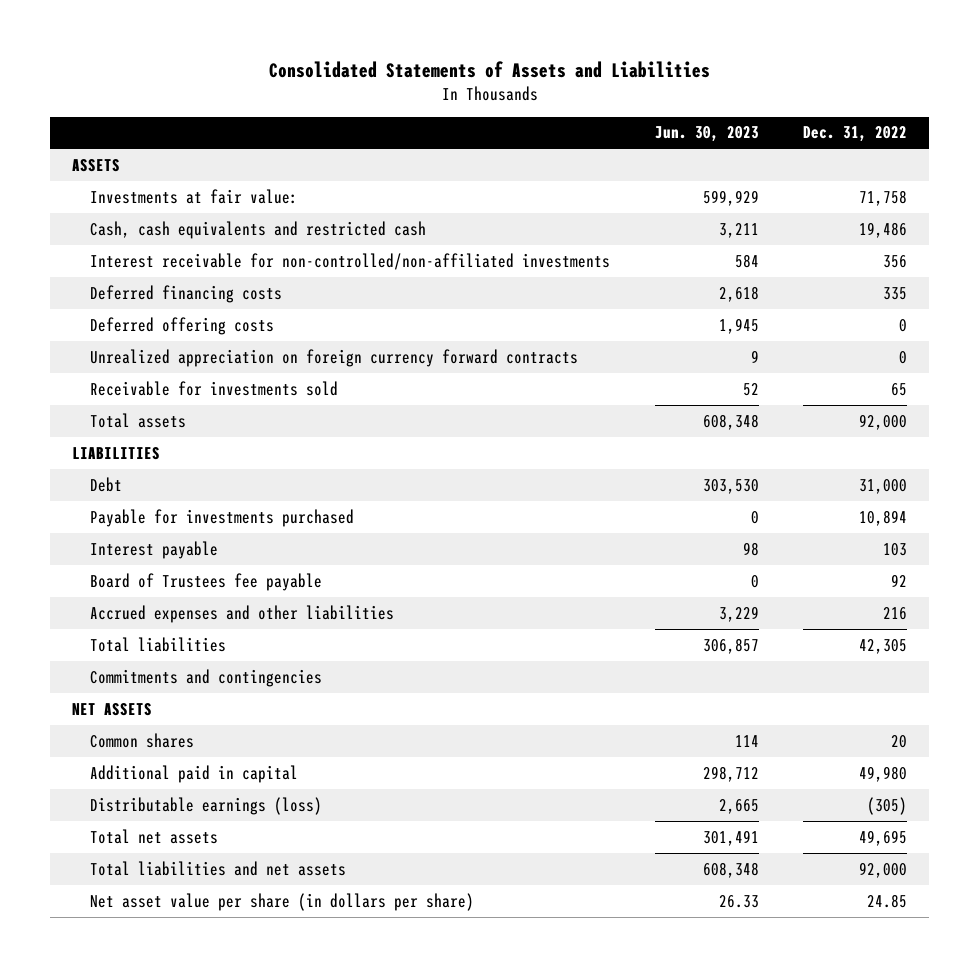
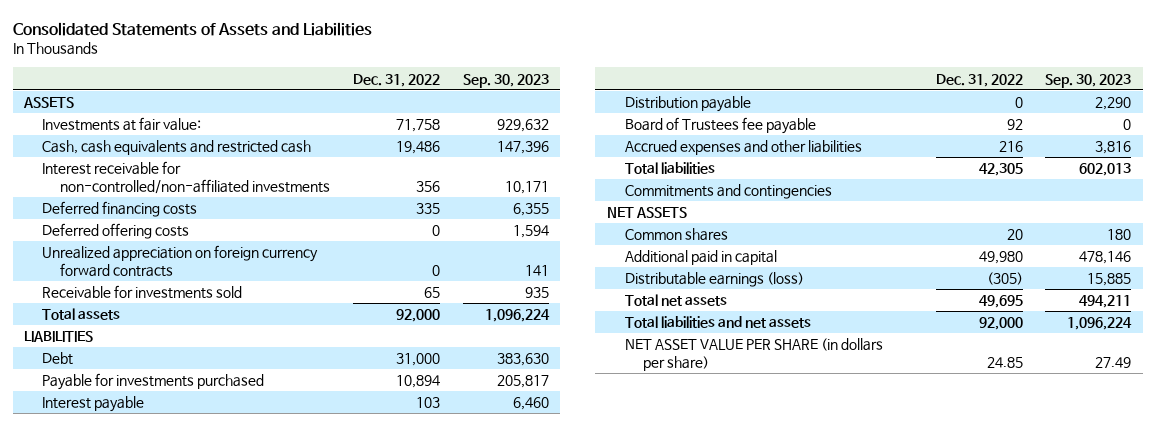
- | Jun. 30, 2023 | Dec. 31, 2022
+ | Dec. 31, 2022 | Sep. 30, 2023
+ Distribution payable | 0 | 2,290
- Net asset value per share (in dollars per share) | 26.33 | 24.85
+ NET ASSET VALUE PER SHARE (in dollars per share) | 24.85 | 27.49

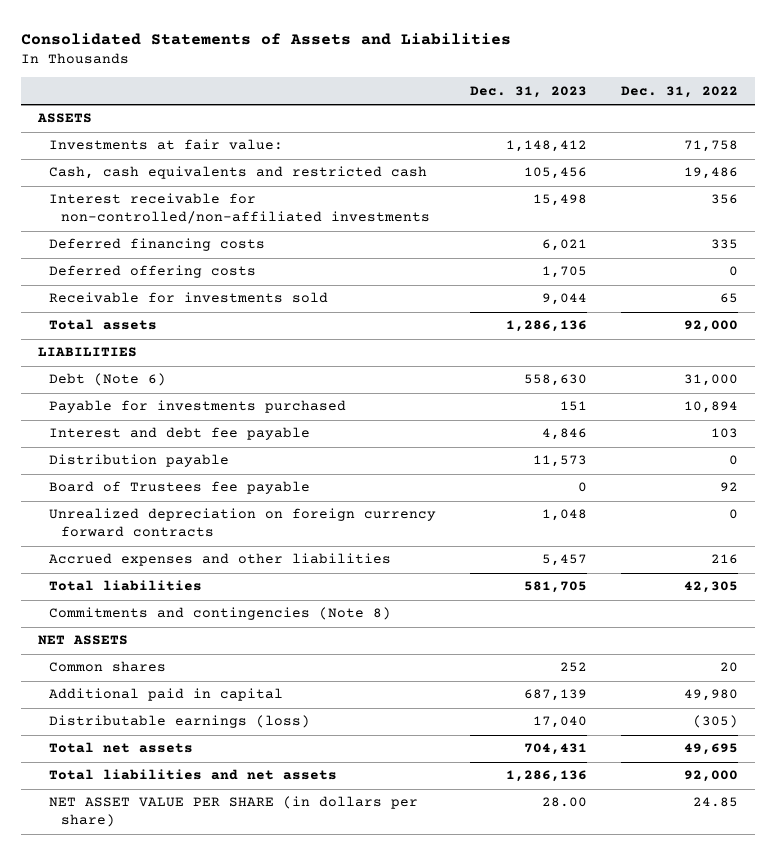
- | Dec. 31, 2022 | Sep. 30, 2023
+ | Dec. 31, 2023 | Dec. 31, 2022
- Unrealized appreciation on foreign currency forward contracts | 0 | 141
- Debt | 31,000 | 383,630
+ Debt (Note 6) | 558,630 | 31,000
- Interest payable | 103 | 6,460
+ Interest and debt fee payable | 4,846 | 103
+ Unrealized depreciation on foreign currency forward contracts | 1,048 | 0
- Commitments and contingencies
+ Commitments and contingencies (Note 8)

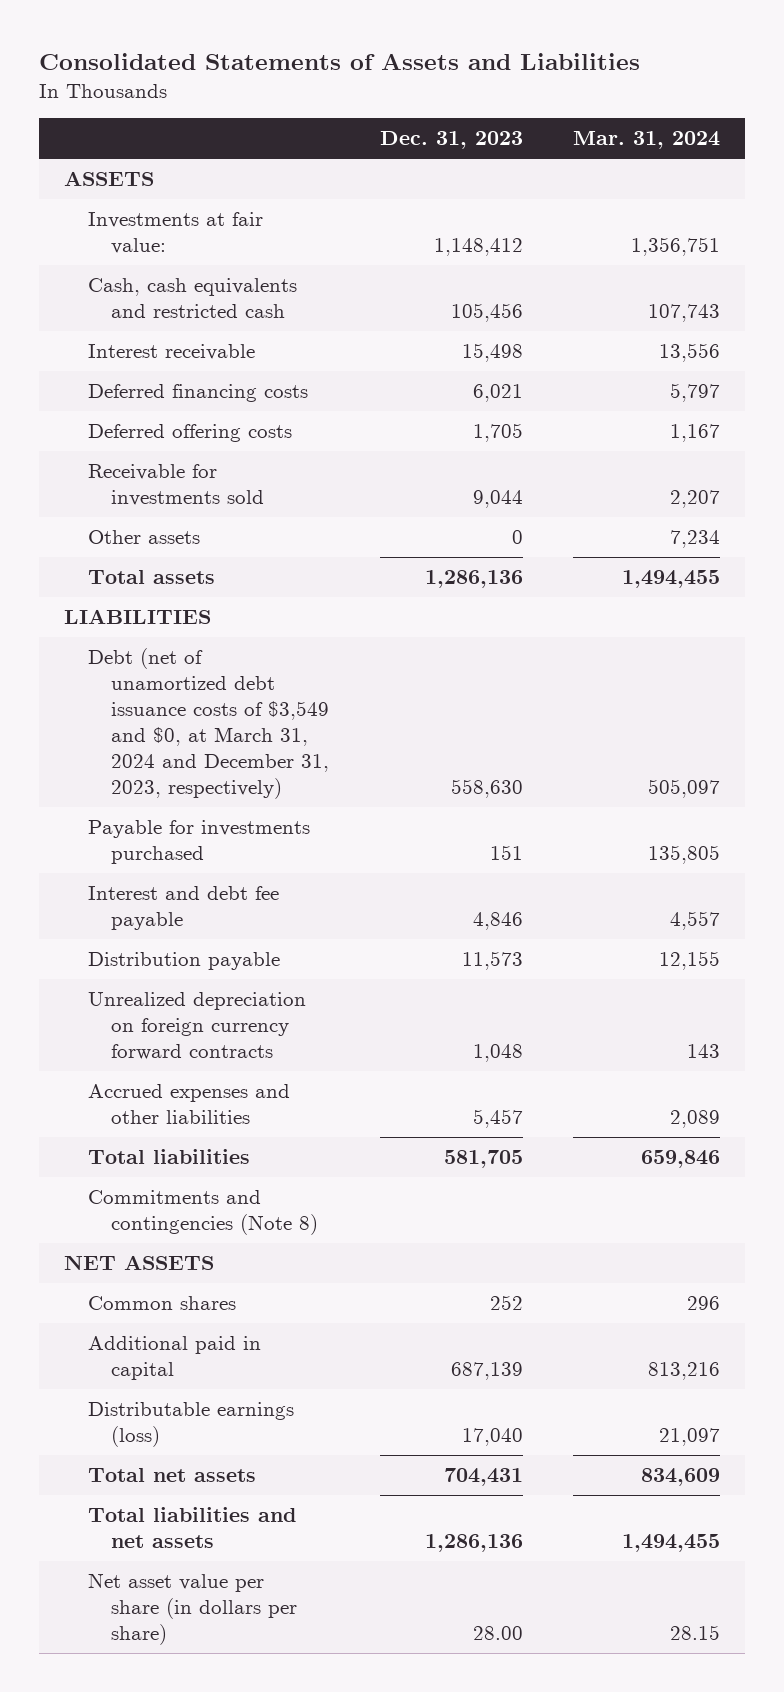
- | Dec. 31, 2023 | Dec. 31, 2022
+ | Dec. 31, 2023 | Mar. 31, 2024
- Interest receivable for non-controlled/non-affiliated investments | 15,498 | 356
+ Interest receivable | 15,498 | 13,556
+ Other assets | 0 | 7,234
- Debt (Note 6) | 558,630 | 31,000
+ Debt (net of unamortized debt issuance costs of $3,549 and $0, at March 31, 2024 and December 31, 2023, respectively) | 558,630 | 505,097
- Board of Trustees fee payable | 0 | 92
- NET ASSET VALUE PER SHARE (in dollars per share) | 28.00 | 24.85
+ Net asset value per share (in dollars per share) | 28.00 | 28.15

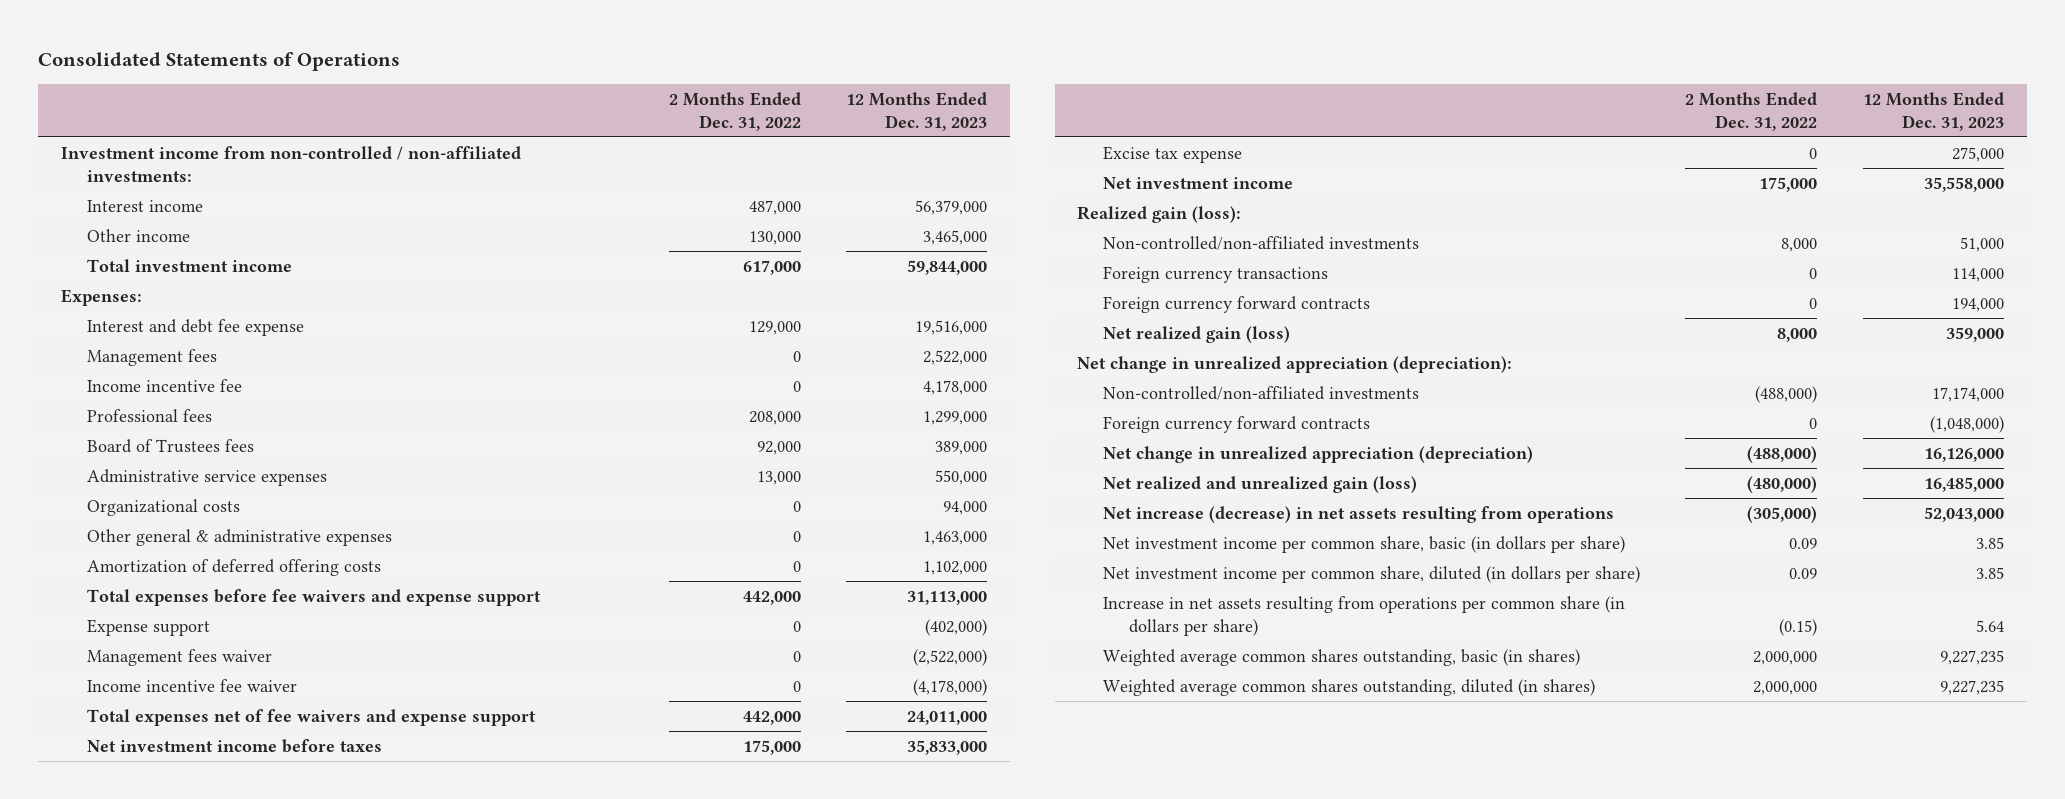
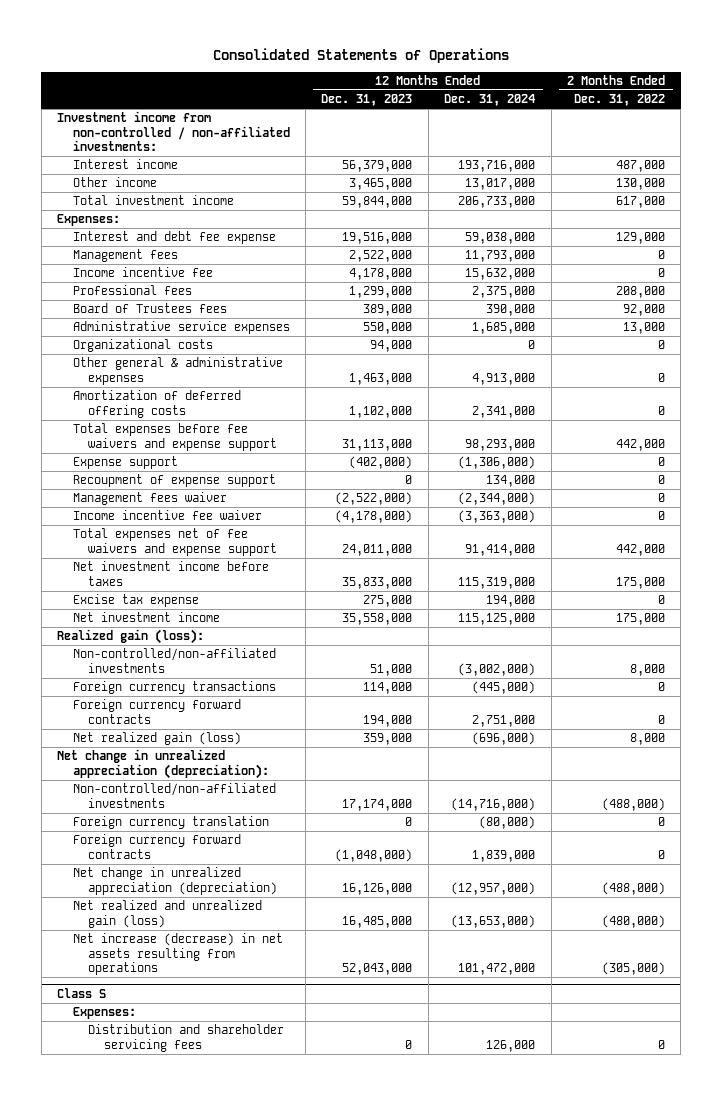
- | 2 Months Ended Dec. 31, 2022 | 12 Months Ended Dec. 31, 2023
+ | 12 Months Ended Dec. 31, 2023 | 12 Months Ended Dec. 31, 2024 | 2 Months Ended Dec. 31, 2022
+ Recoupment of expense support | 0 | 134,000 | 0
+ Foreign currency translation | 0 | (80,000) | 0
- Net investment income per common share, basic (in dollars per share) | 0.09 | 3.85
- Net investment income per common share, diluted (in dollars per share) | 0.09 | 3.85
- Increase in net assets resulting from operations per common share (in dollars per share) | (0.15) | 5.64
- Weighted average common shares outstanding, basic (in shares) | 2,000,000 | 9,227,235
- Weighted average common shares outstanding, diluted (in shares) | 2,000,000 | 9,227,235
+ Class S
+ Expenses:
+ Distribution and shareholder servicing fees | 0 | 126,000 | 0

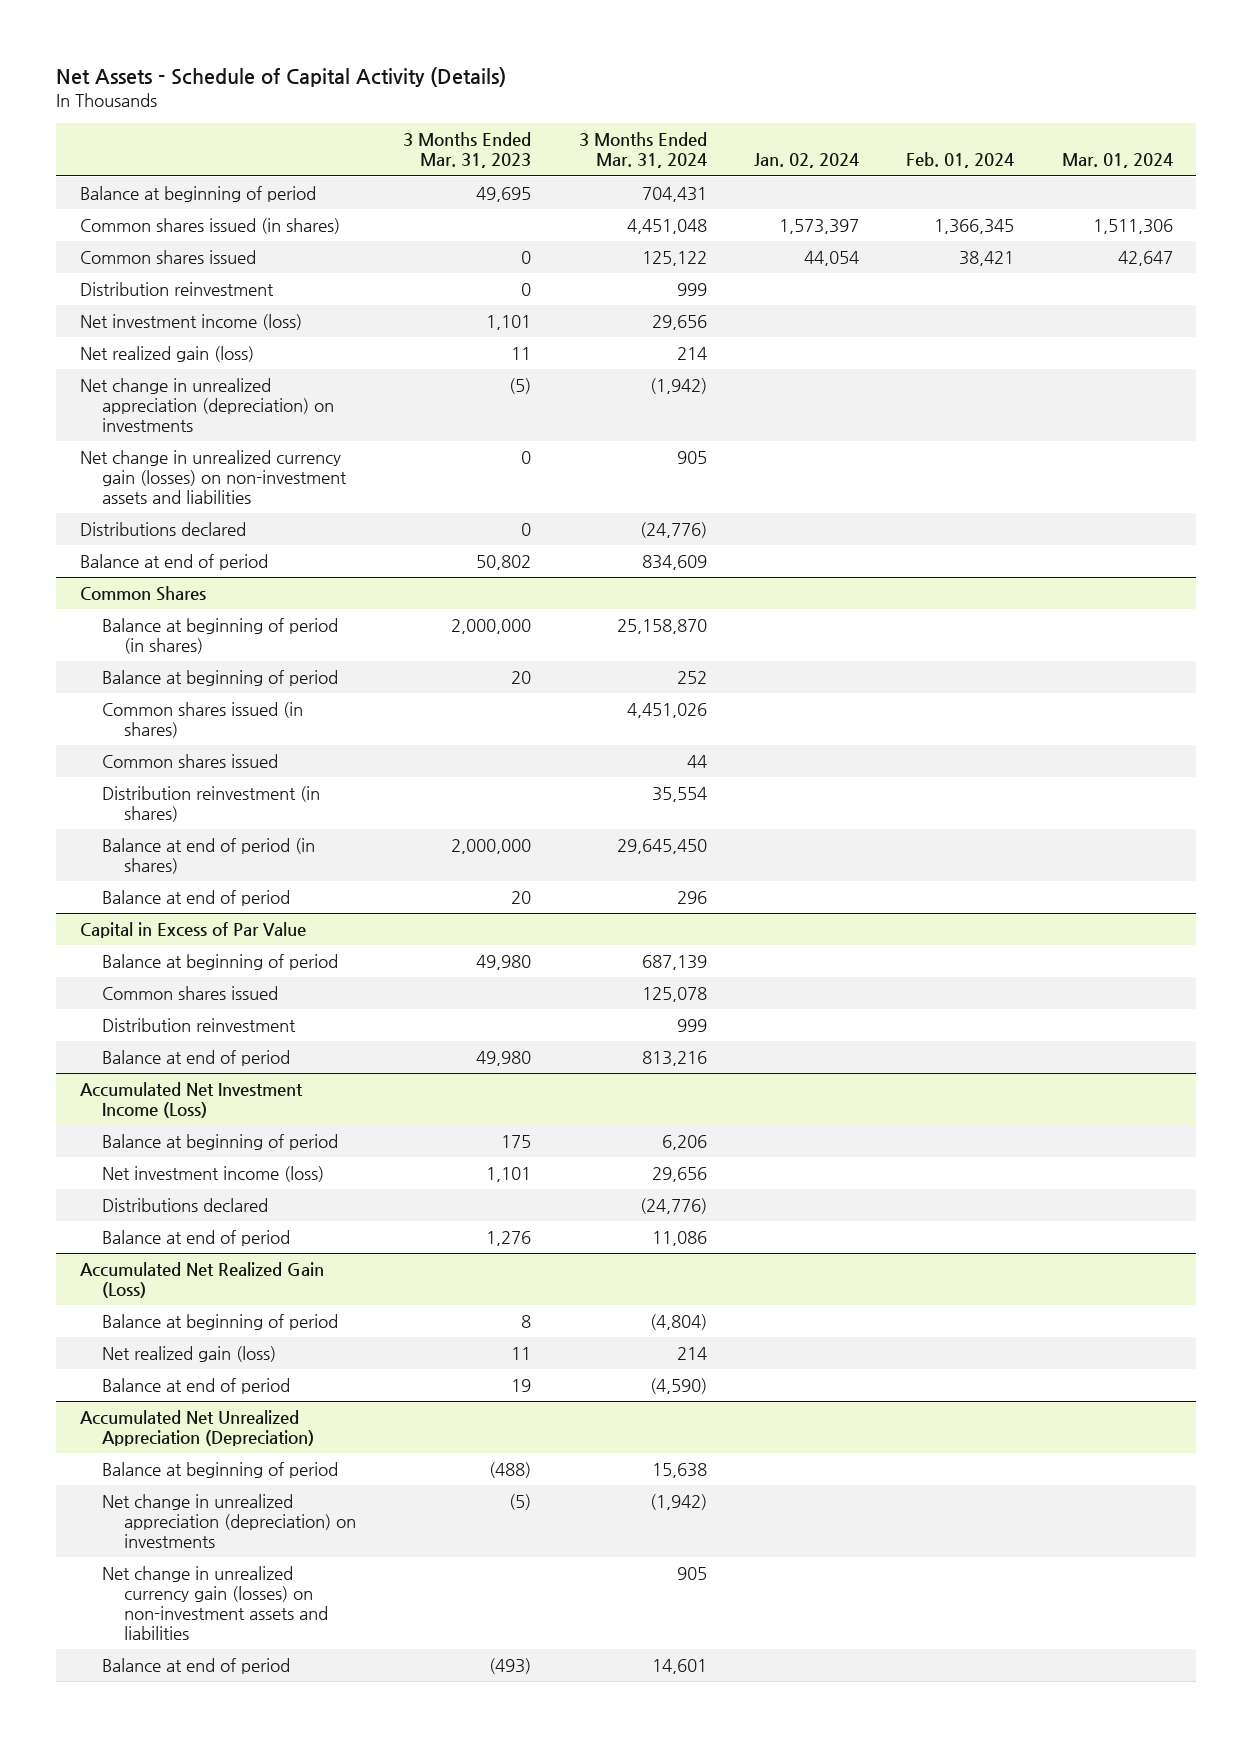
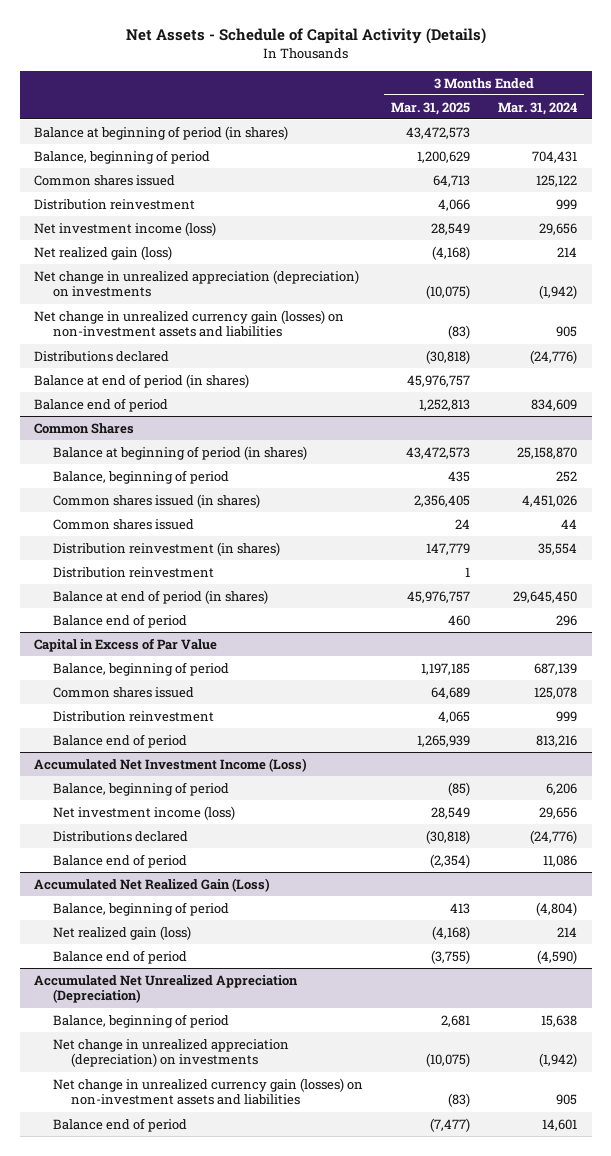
- | 3 Months Ended Mar. 31, 2023 | 3 Months Ended Mar. 31, 2024 | Jan. 02, 2024 | Feb. 01, 2024 | Mar. 01, 2024
+ | 3 Months Ended Mar. 31, 2025 | 3 Months Ended Mar. 31, 2024
- Balance at beginning of period | 49,695 | 704,431 | | |
- Common shares issued (in shares) | | 4,451,048 | 1,573,397 | 1,366,345 | 1,511,306
+ Balance at beginning of period (in shares) | 43,472,573 |
+ Balance, beginning of period | 1,200,629 | 704,431
- Balance at end of period | 50,802 | 834,609 | | |
+ Balance at end of period (in shares) | 45,976,757 |
+ Balance end of period | 1,252,813 | 834,609
@ Common Shares
- Balance at beginning of period | 20 | 252 | | |
+ Balance, beginning of period | 435 | 252
+ Distribution reinvestment | 1 |
- Balance at end of period | 20 | 296 | | |
+ Balance end of period | 460 | 296
@ Capital in Excess of Par Value
- Balance at beginning of period | 49,980 | 687,139 | | |
+ Balance, beginning of period | 1,197,185 | 687,139
- Balance at end of period | 49,980 | 813,216 | | |
+ Balance end of period | 1,265,939 | 813,216
@ Accumulated Net Investment Income (Loss)
- Balance at beginning of period | 175 | 6,206 | | |
+ Balance, beginning of period | (85) | 6,206
- Balance at end of period | 1,276 | 11,086 | | |
+ Balance end of period | (2,354) | 11,086
@ Accumulated Net Realized Gain (Loss)
- Balance at beginning of period | 8 | (4,804) | | |
+ Balance, beginning of period | 413 | (4,804)
- Balance at end of period | 19 | (4,590) | | |
+ Balance end of period | (3,755) | (4,590)
@ Accumulated Net Unrealized Appreciation (Depreciation)
- Balance at beginning of period | (488) | 15,638 | | |
+ Balance, beginning of period | 2,681 | 15,638
- Balance at end of period | (493) | 14,601 | | |
+ Balance end of period | (7,477) | 14,601

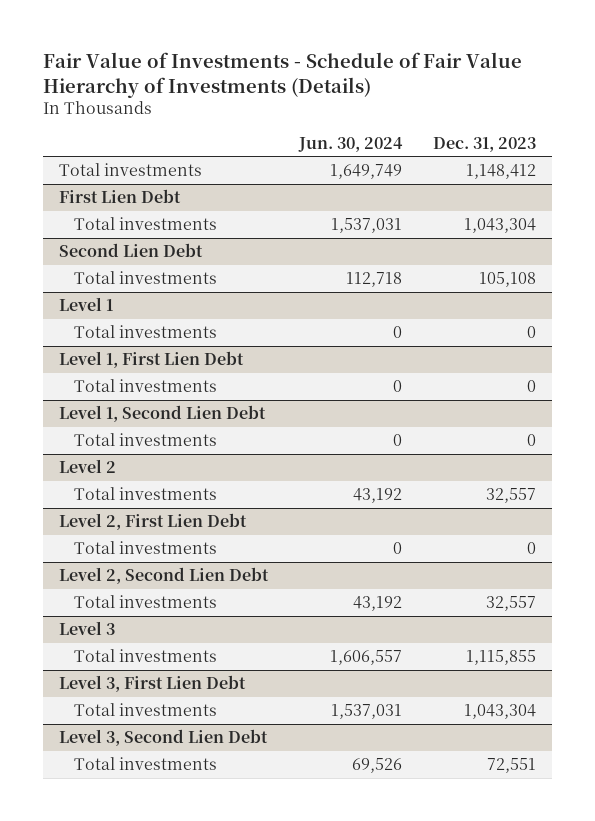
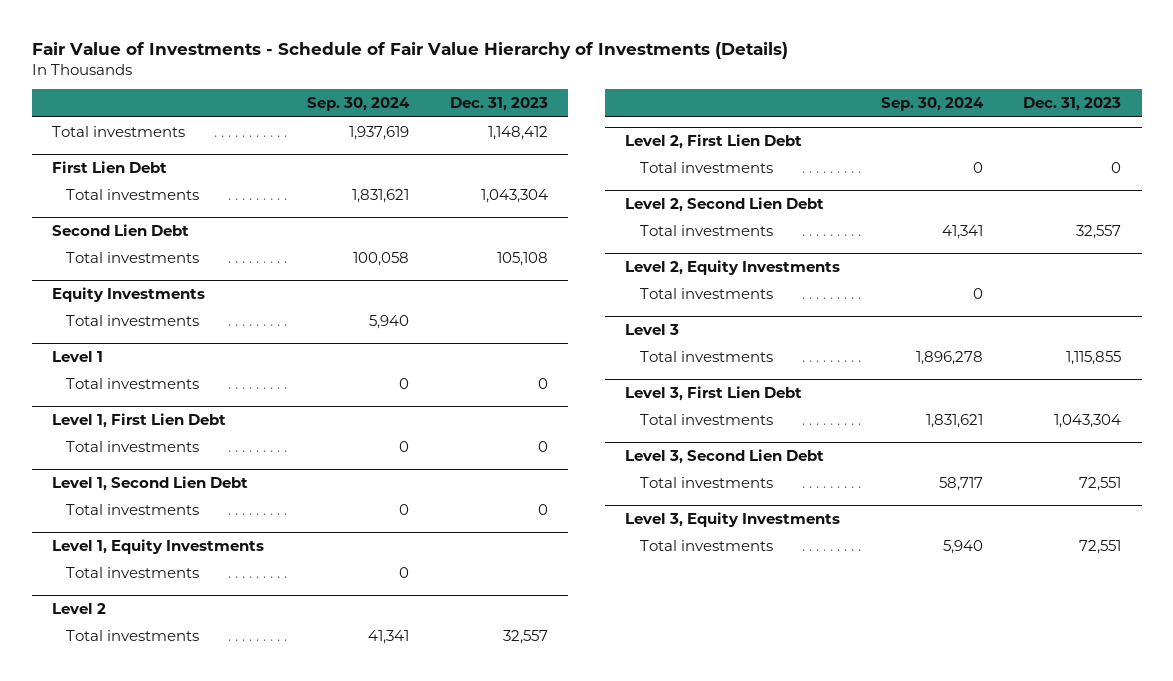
- | Jun. 30, 2024 | Dec. 31, 2023
+ | Sep. 30, 2024 | Dec. 31, 2023
+ Equity Investments
+ Total investments | 5,940 |
+ Level 1, Equity Investments
+ Total investments | 0 |
+ Level 2, Equity Investments
+ Total investments | 0 |
+ Level 3, Equity Investments
+ Total investments | 5,940 | 72,551

